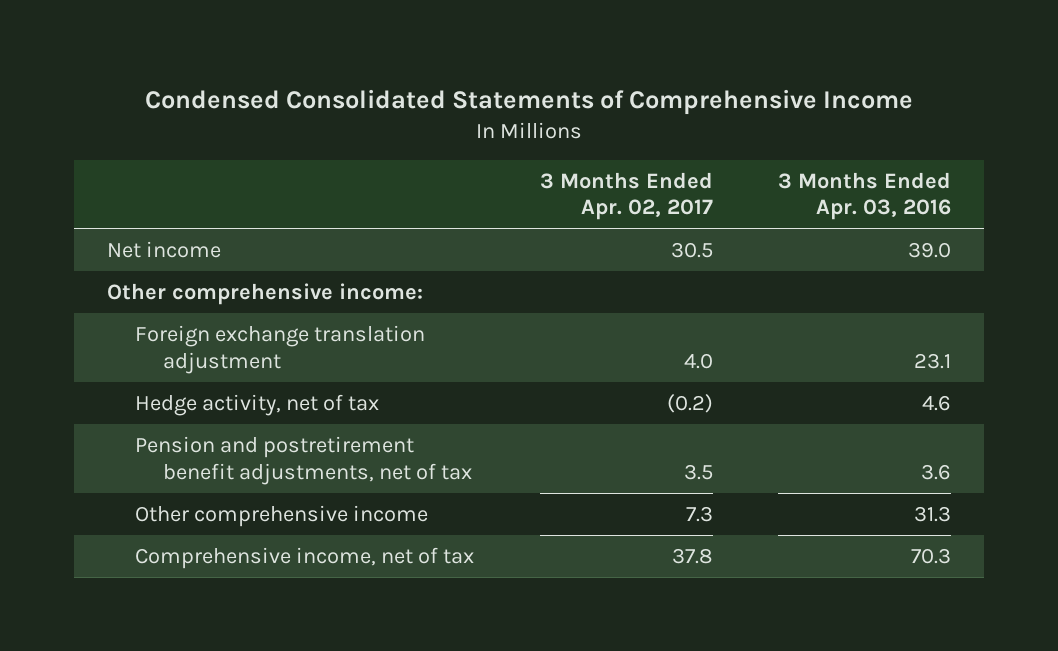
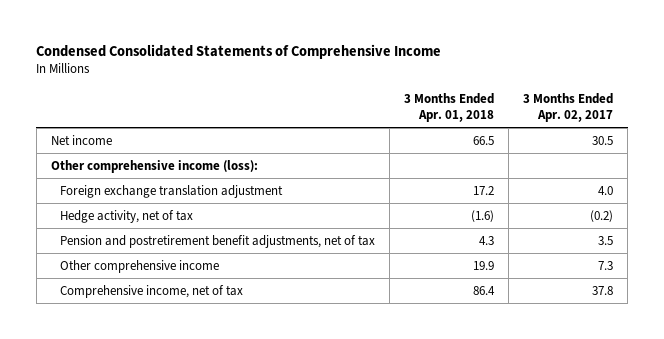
- | 3 Months Ended Apr. 02, 2017 | 3 Months Ended Apr. 03, 2016
+ | 3 Months Ended Apr. 01, 2018 | 3 Months Ended Apr. 02, 2017
- Other comprehensive income:
+ Other comprehensive income (loss):

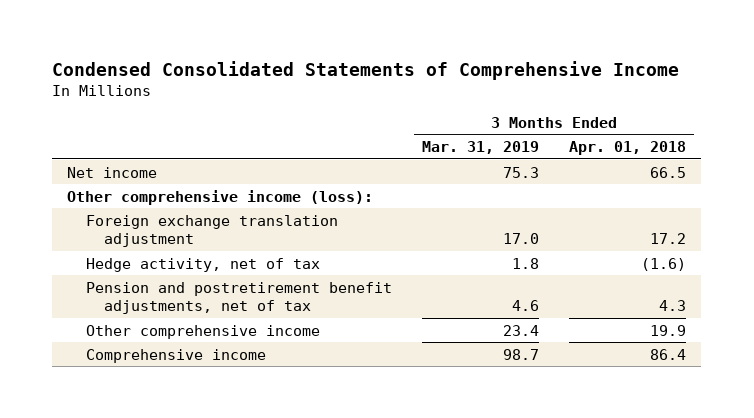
- | 3 Months Ended Apr. 01, 2018 | 3 Months Ended Apr. 02, 2017
+ | 3 Months Ended Mar. 31, 2019 | 3 Months Ended Apr. 01, 2018
- Comprehensive income, net of tax | 86.4 | 37.8
+ Comprehensive income | 98.7 | 86.4

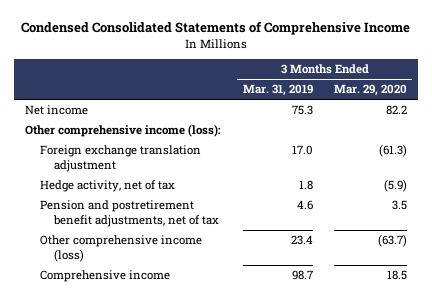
- | 3 Months Ended Mar. 31, 2019 | 3 Months Ended Apr. 01, 2018
+ | 3 Months Ended Mar. 31, 2019 | 3 Months Ended Mar. 29, 2020
- Other comprehensive income | 23.4 | 19.9
+ Other comprehensive income (loss) | 23.4 | (63.7)

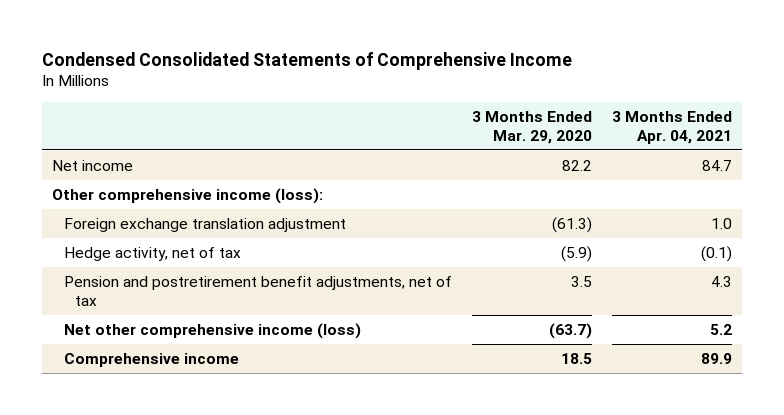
- | 3 Months Ended Mar. 31, 2019 | 3 Months Ended Mar. 29, 2020
+ | 3 Months Ended Mar. 29, 2020 | 3 Months Ended Apr. 04, 2021
- Other comprehensive income (loss) | 23.4 | (63.7)
+ Net other comprehensive income (loss) | (63.7) | 5.2

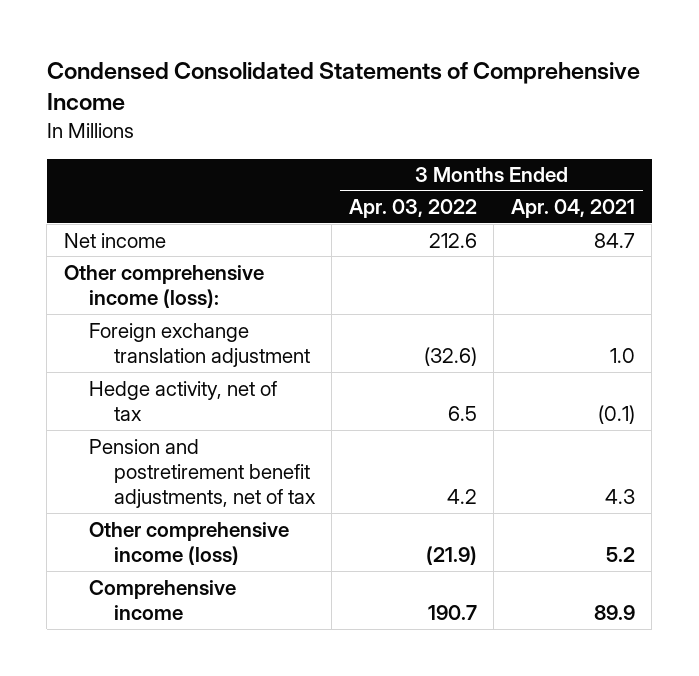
- | 3 Months Ended Mar. 29, 2020 | 3 Months Ended Apr. 04, 2021
+ | 3 Months Ended Apr. 03, 2022 | 3 Months Ended Apr. 04, 2021
- Net other comprehensive income (loss) | (63.7) | 5.2
+ Other comprehensive income (loss) | (21.9) | 5.2

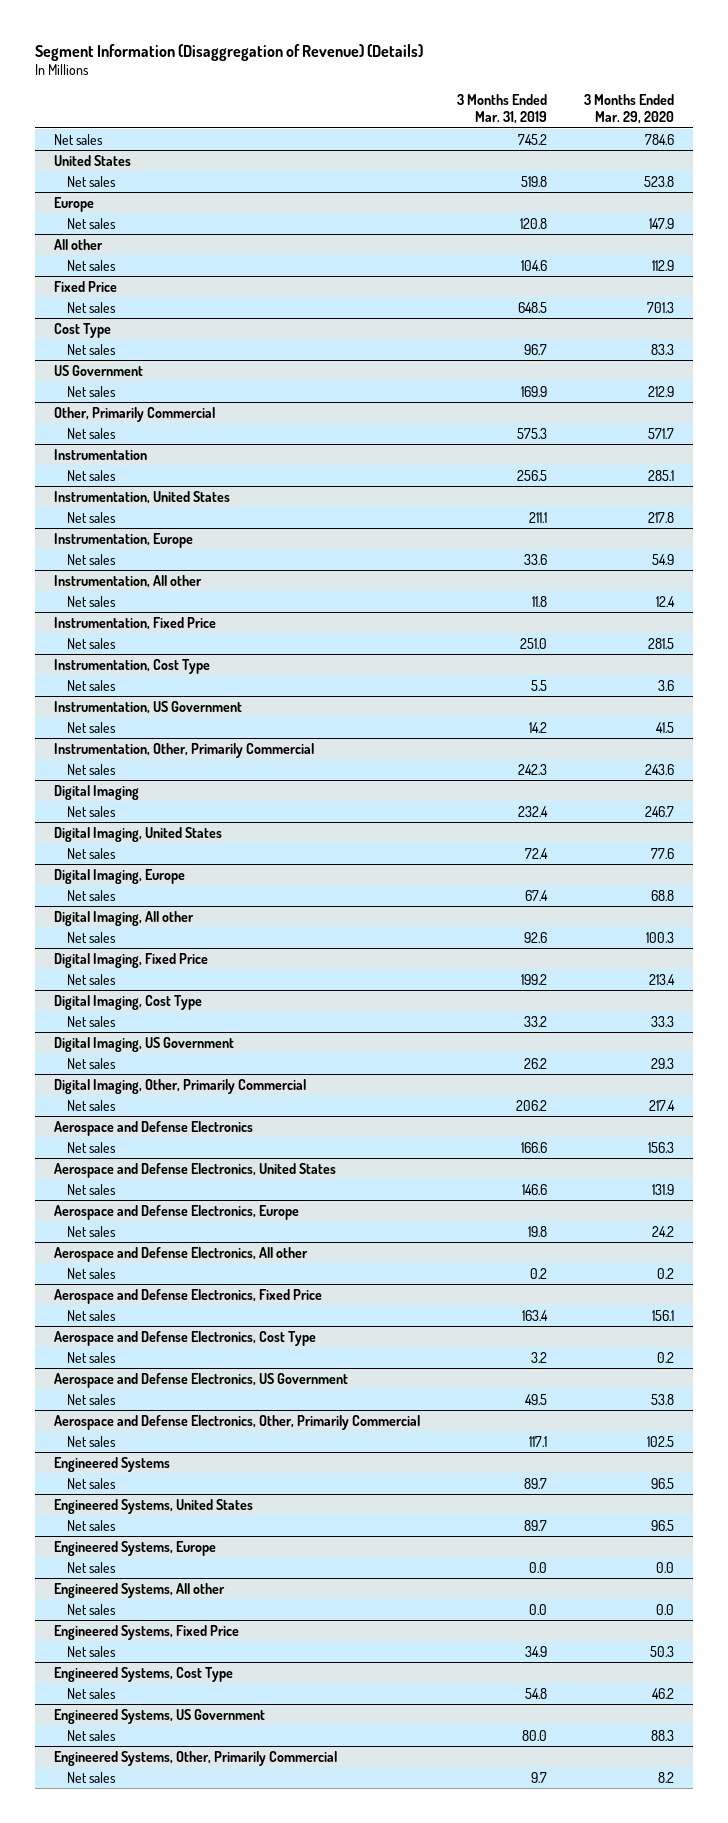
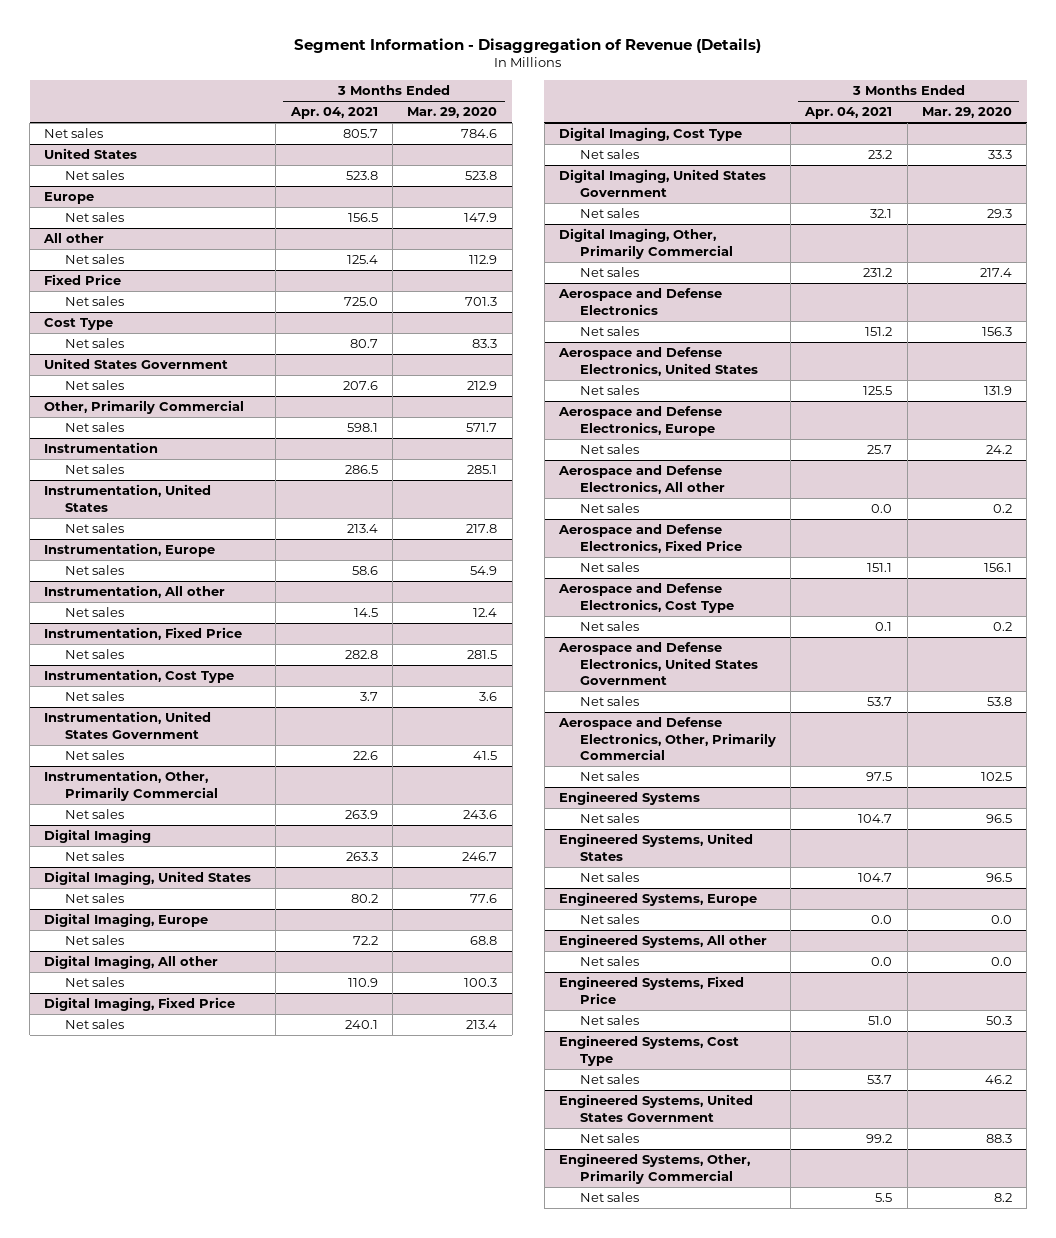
- Segment Information (Disaggregation of Revenue) (Details)
+ Segment Information - Disaggregation of Revenue (Details)
- | 3 Months Ended Mar. 31, 2019 | 3 Months Ended Mar. 29, 2020
+ | 3 Months Ended Apr. 04, 2021 | 3 Months Ended Mar. 29, 2020
- US Government
+ United States Government
- Instrumentation, US Government
+ Instrumentation, United States Government
- Digital Imaging, US Government
+ Digital Imaging, United States Government
- Aerospace and Defense Electronics, US Government
+ Aerospace and Defense Electronics, United States Government
- Engineered Systems, US Government
+ Engineered Systems, United States Government

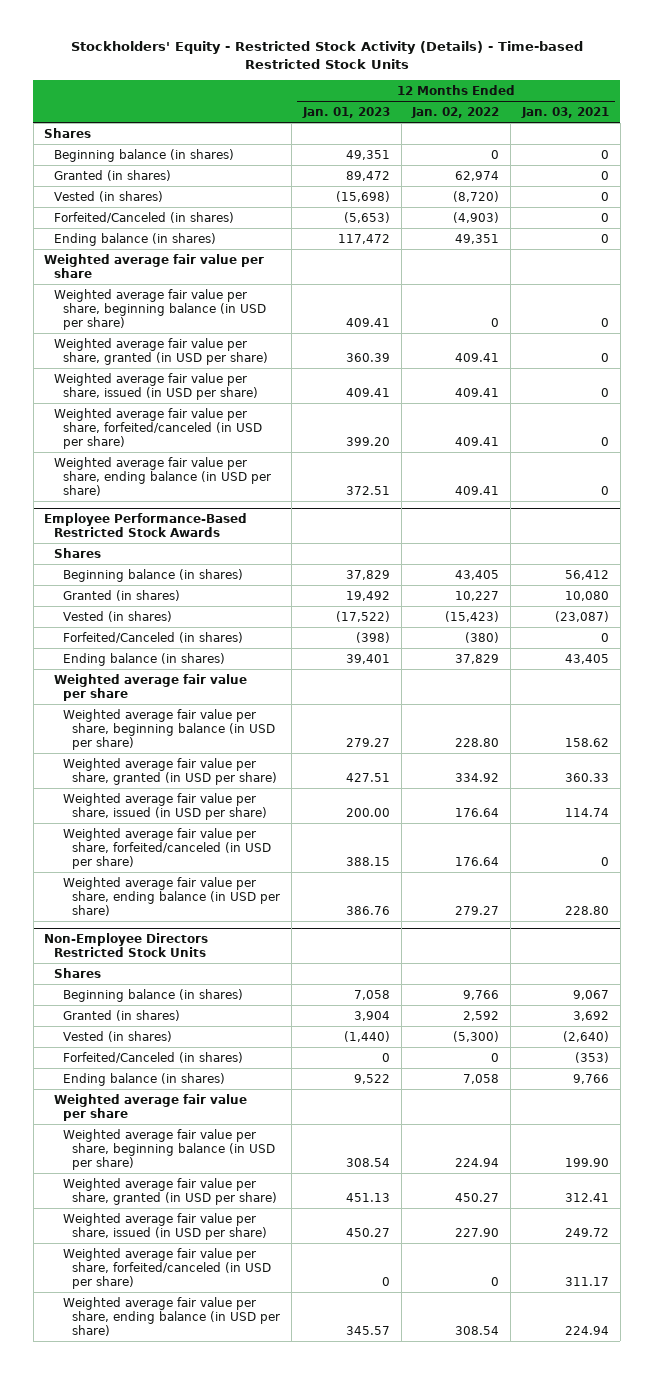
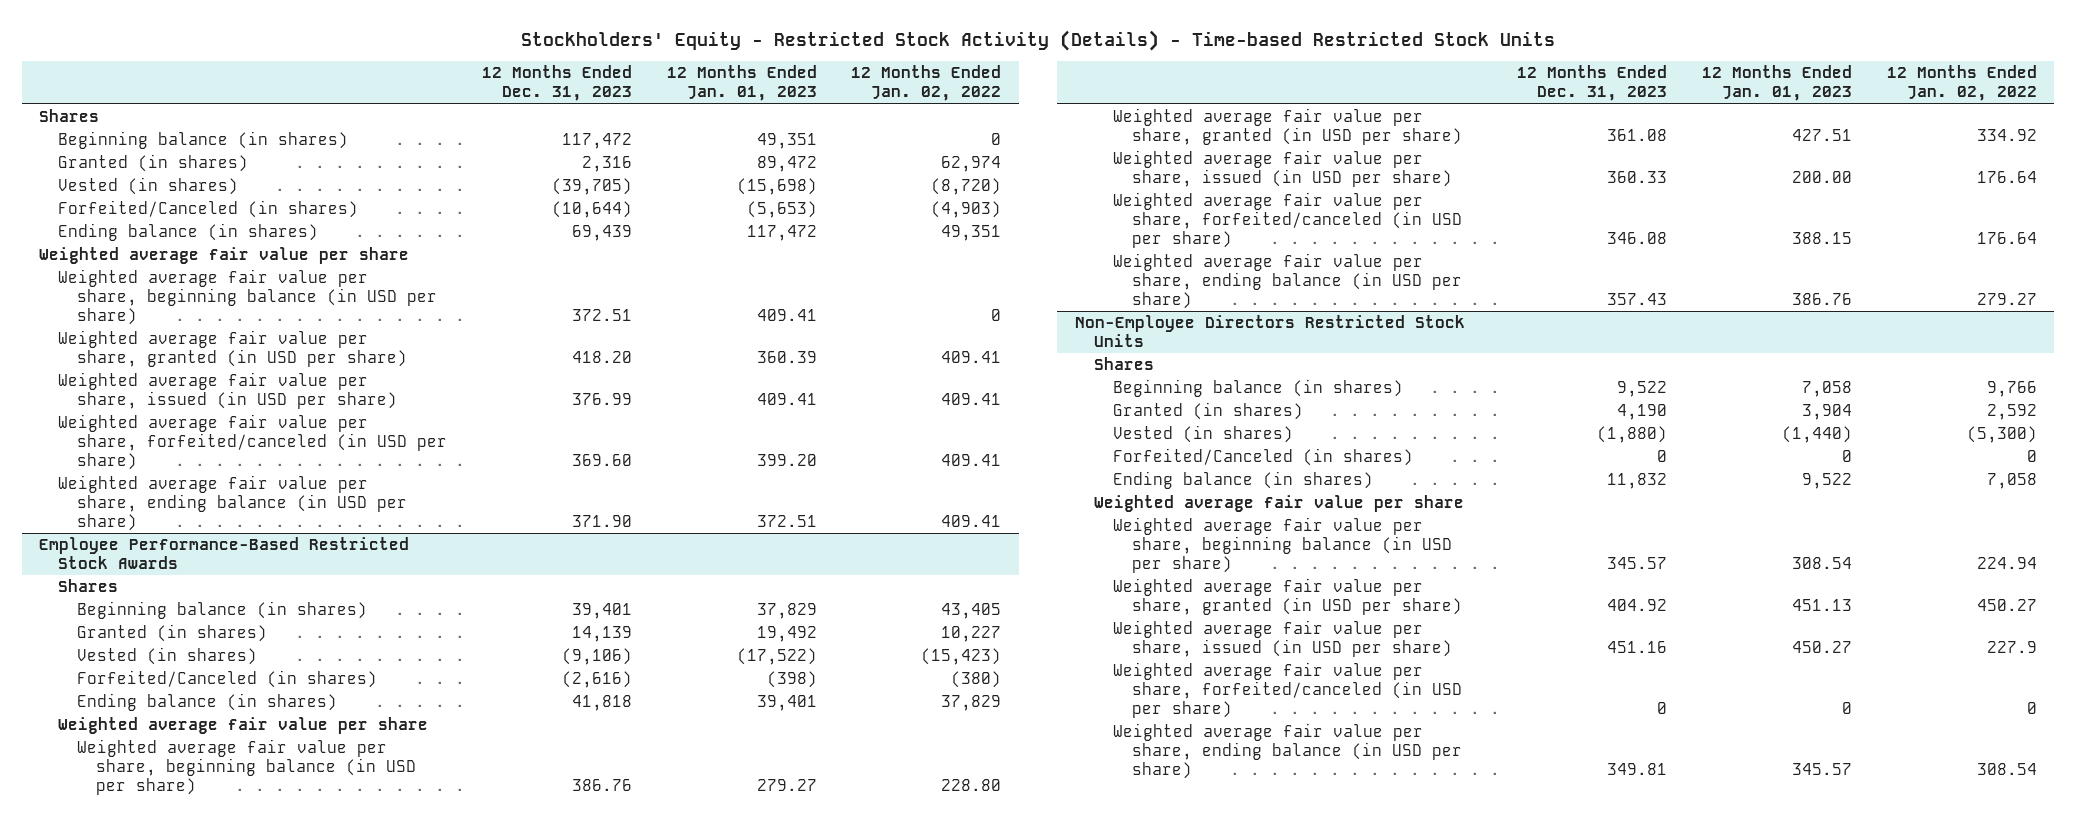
- | 12 Months Ended Jan. 01, 2023 | 12 Months Ended Jan. 02, 2022 | 12 Months Ended Jan. 03, 2021
+ | 12 Months Ended Dec. 31, 2023 | 12 Months Ended Jan. 01, 2023 | 12 Months Ended Jan. 02, 2022
@ Non-Employee Directors Restricted Stock Units
- Weighted average fair value per share, issued (in USD per share) | 450.27 | 227.90 | 249.72
+ Weighted average fair value per share, issued (in USD per share) | 451.16 | 450.27 | 227.9

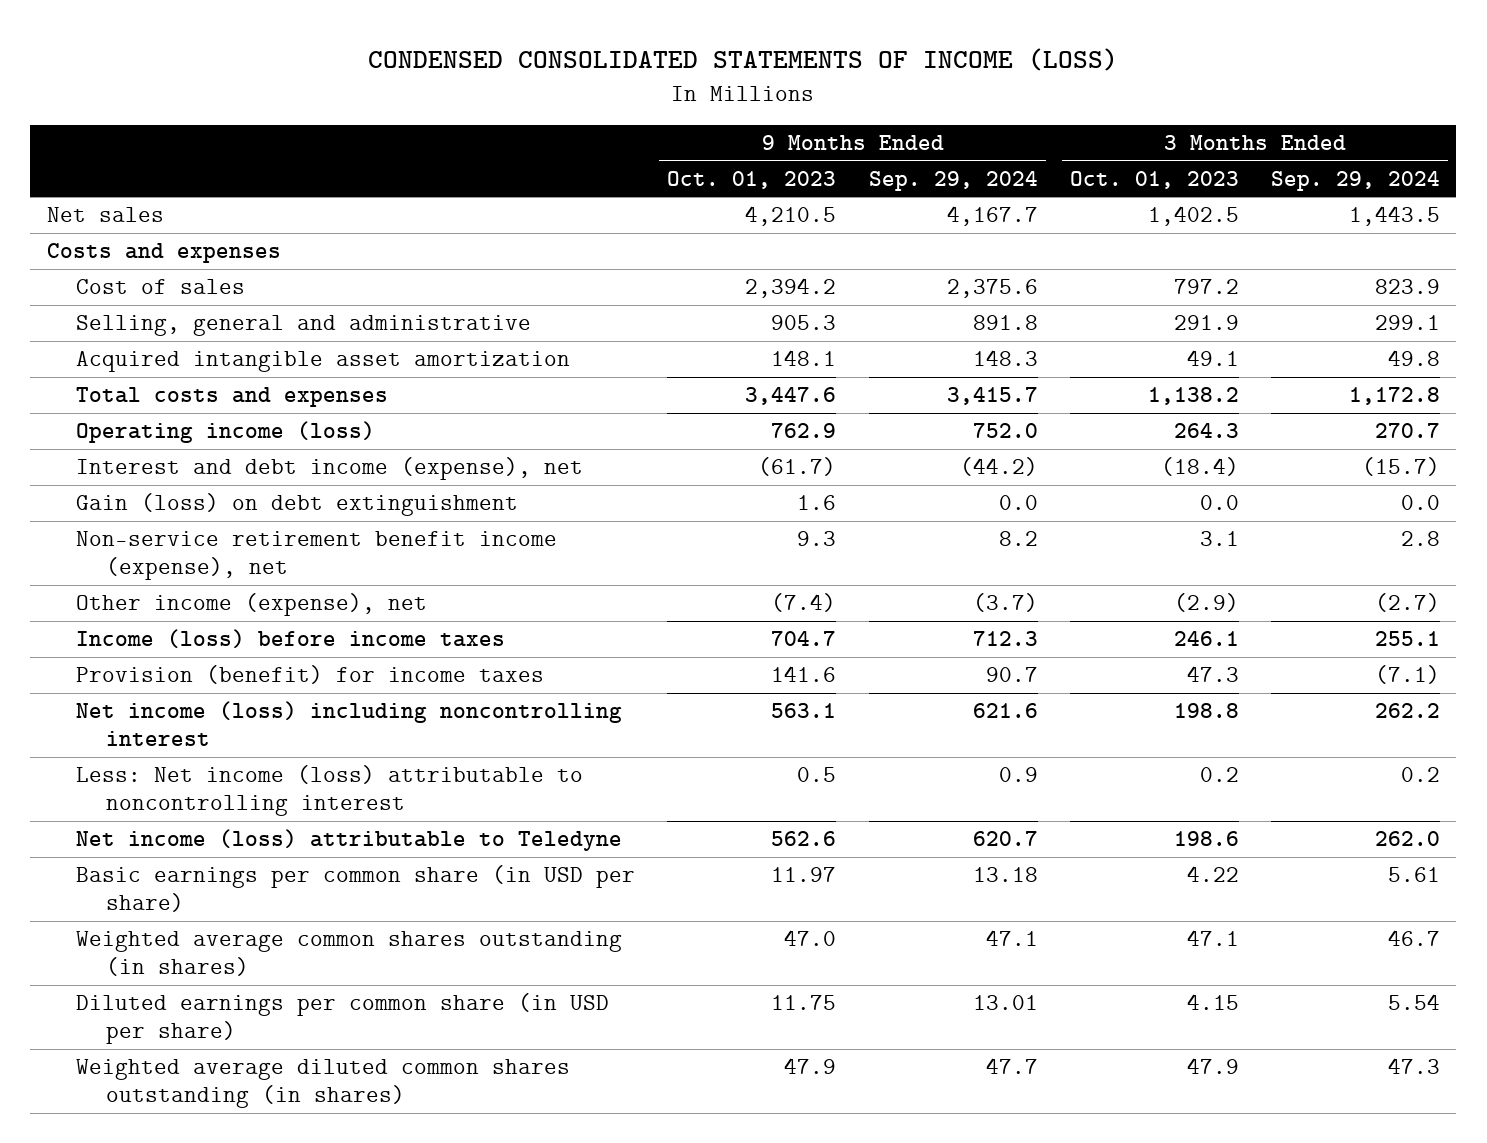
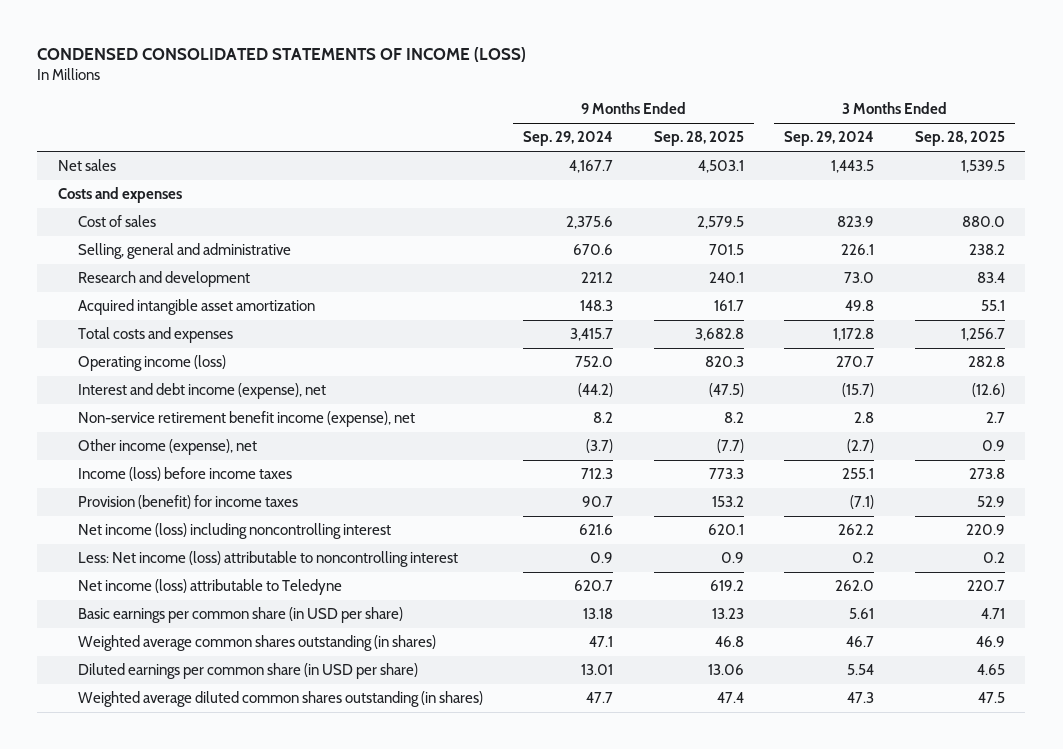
- | 9 Months Ended Oct. 01, 2023 | 9 Months Ended Sep. 29, 2024 | 3 Months Ended Oct. 01, 2023 | 3 Months Ended Sep. 29, 2024
+ | 9 Months Ended Sep. 29, 2024 | 9 Months Ended Sep. 28, 2025 | 3 Months Ended Sep. 29, 2024 | 3 Months Ended Sep. 28, 2025
- Selling, general and administrative | 905.3 | 891.8 | 291.9 | 299.1
+ Selling, general and administrative | 670.6 | 701.5 | 226.1 | 238.2
+ Research and development | 221.2 | 240.1 | 73.0 | 83.4
- Gain (loss) on debt extinguishment | 1.6 | 0.0 | 0.0 | 0.0

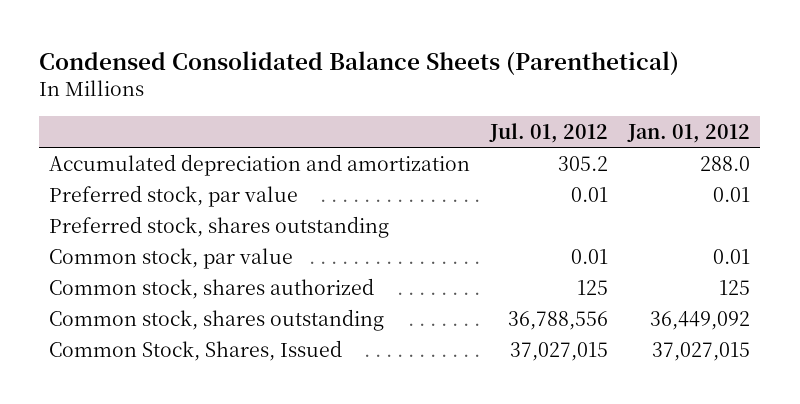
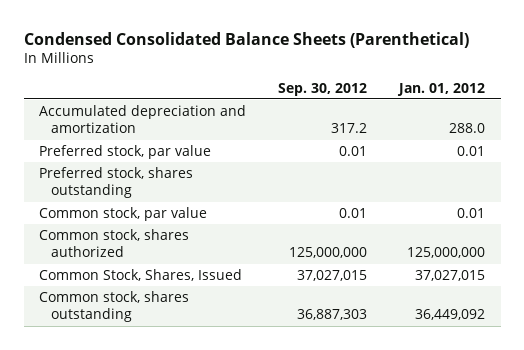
- | Jul. 01, 2012 | Jan. 01, 2012
+ | Sep. 30, 2012 | Jan. 01, 2012
- Common stock, shares authorized | 125 | 125
+ Common stock, shares authorized | 125,000,000 | 125,000,000
moved down: Common stock, shares outstanding | 36,887,303 | 36,449,092

